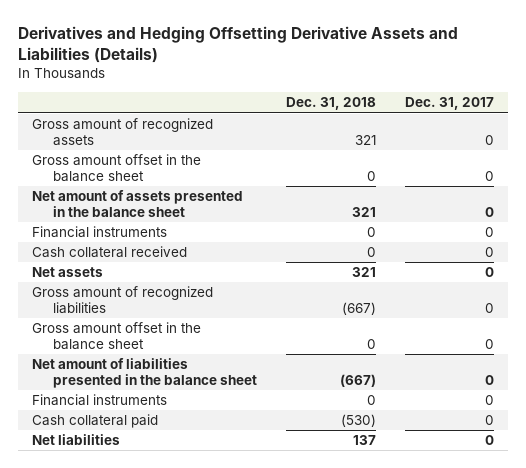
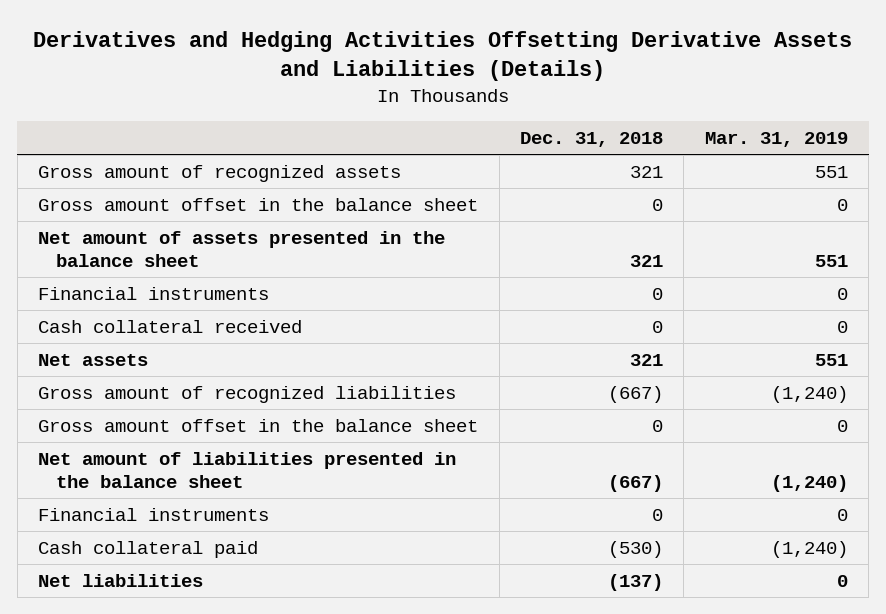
- Derivatives and Hedging Offsetting Derivative Assets and Liabilities (Details)
+ Derivatives and Hedging Activities Offsetting Derivative Assets and Liabilities (Details)
- | Dec. 31, 2018 | Dec. 31, 2017
+ | Dec. 31, 2018 | Mar. 31, 2019
- Net liabilities | 137 | 0
+ Net liabilities | (137) | 0

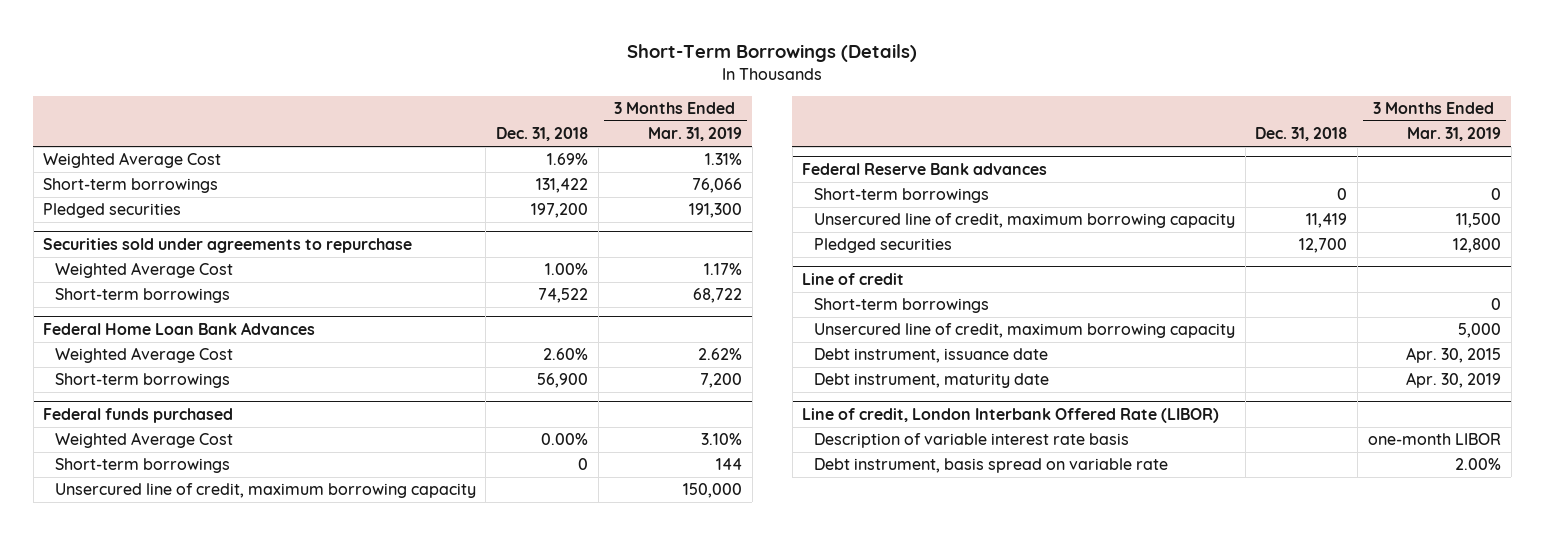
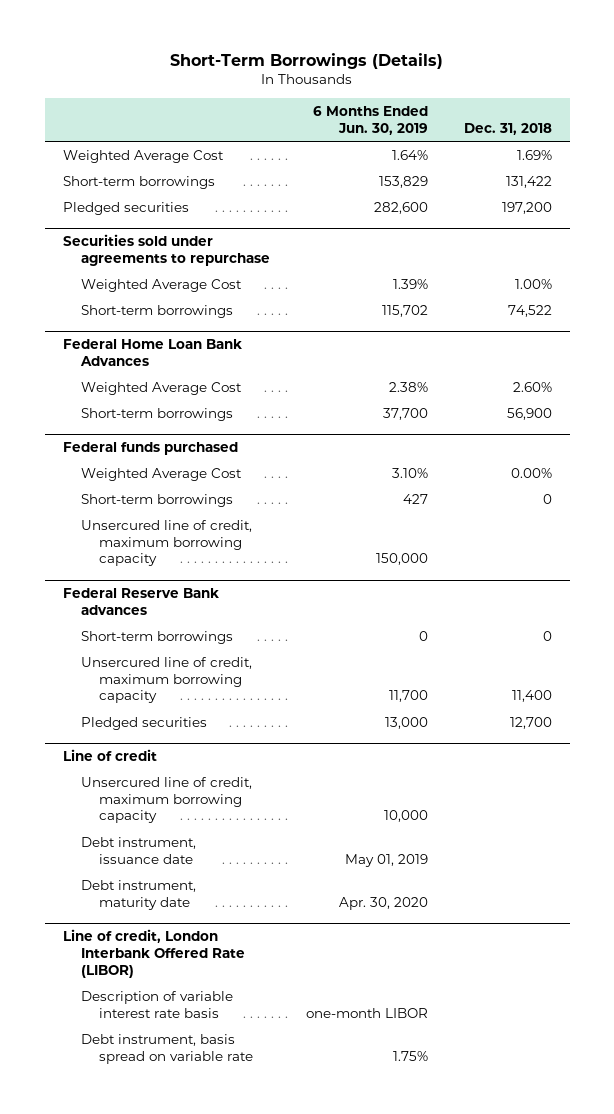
- | Dec. 31, 2018 | 3 Months Ended Mar. 31, 2019
+ | 6 Months Ended Jun. 30, 2019 | Dec. 31, 2018
@ Federal Reserve Bank advances
- Unsercured line of credit, maximum borrowing capacity | 11,419 | 11,500
+ Unsercured line of credit, maximum borrowing capacity | 11,700 | 11,400
@ Line of credit
- Short-term borrowings | | 0

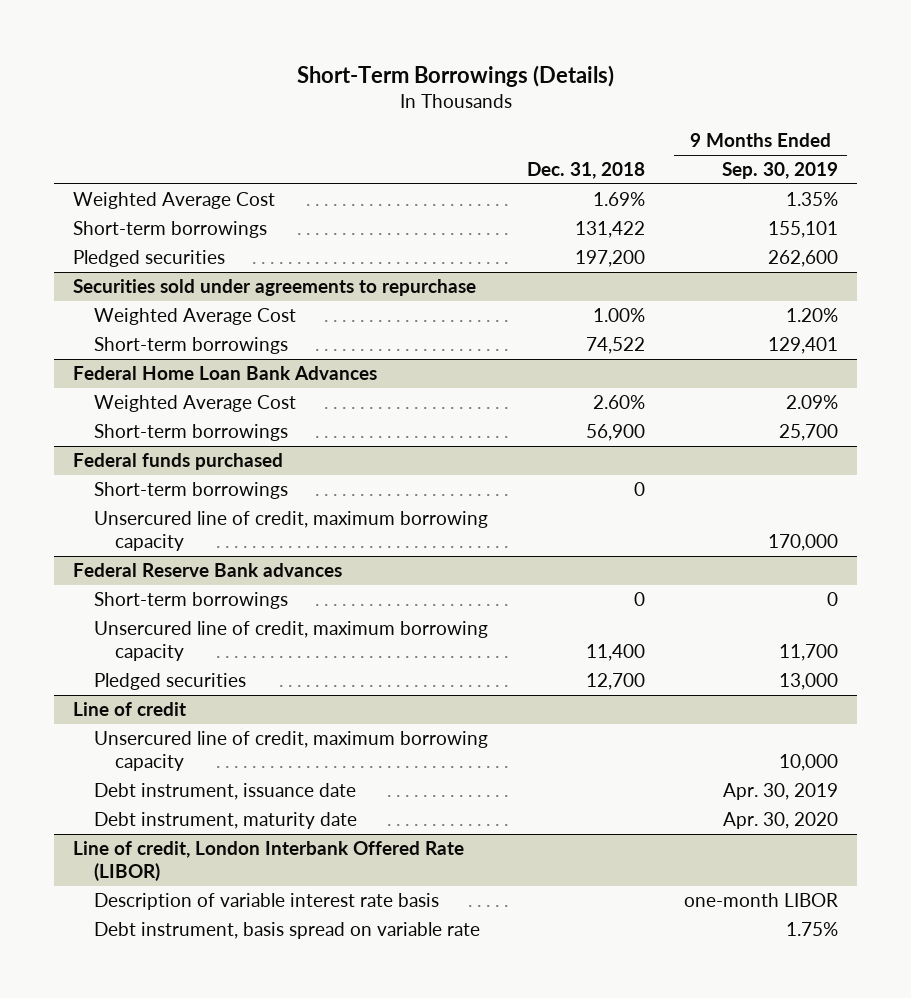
- | 6 Months Ended Jun. 30, 2019 | Dec. 31, 2018
+ | Dec. 31, 2018 | 9 Months Ended Sep. 30, 2019
@ Federal funds purchased
- Weighted Average Cost | 3.10% | 0.00%

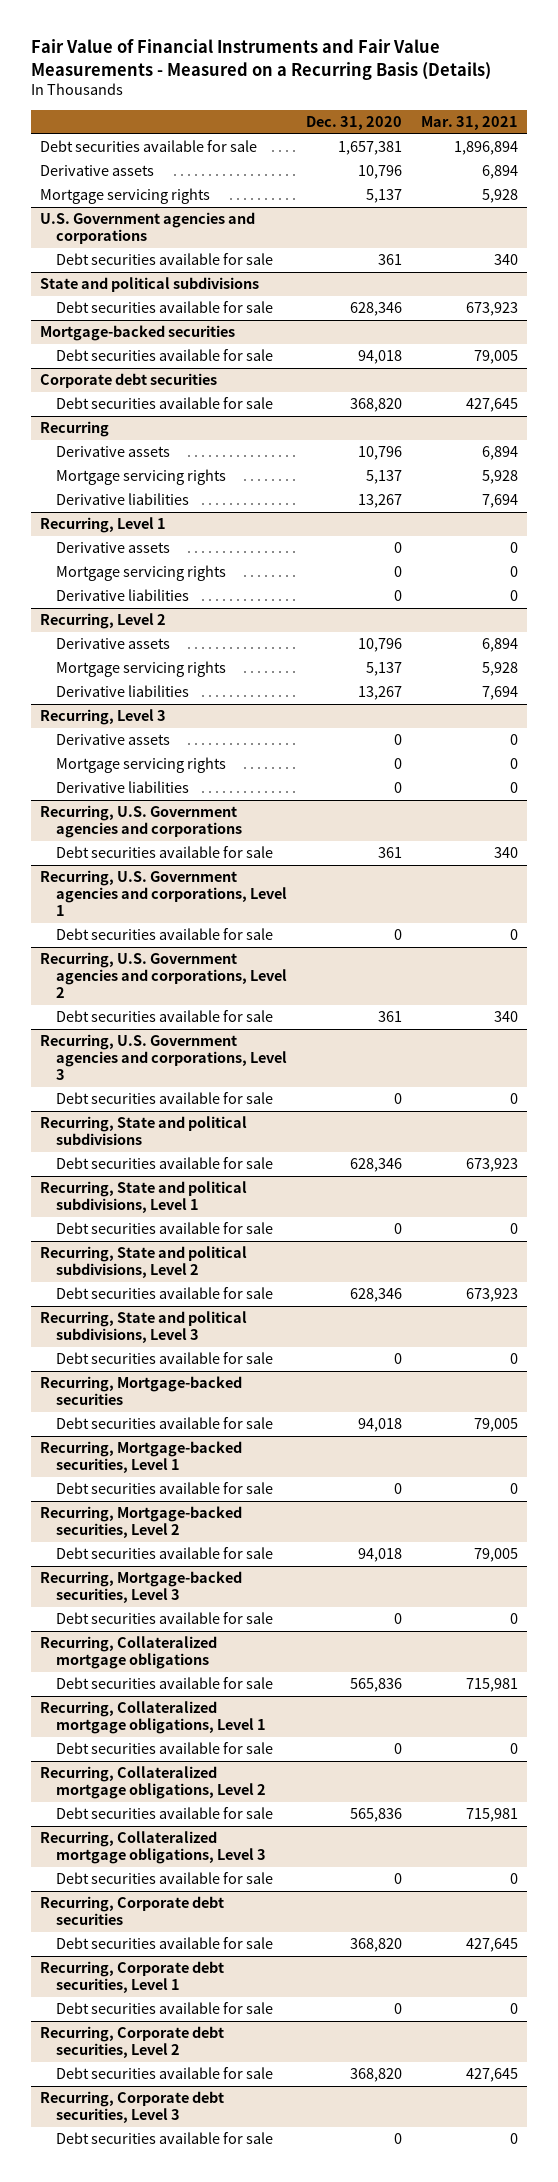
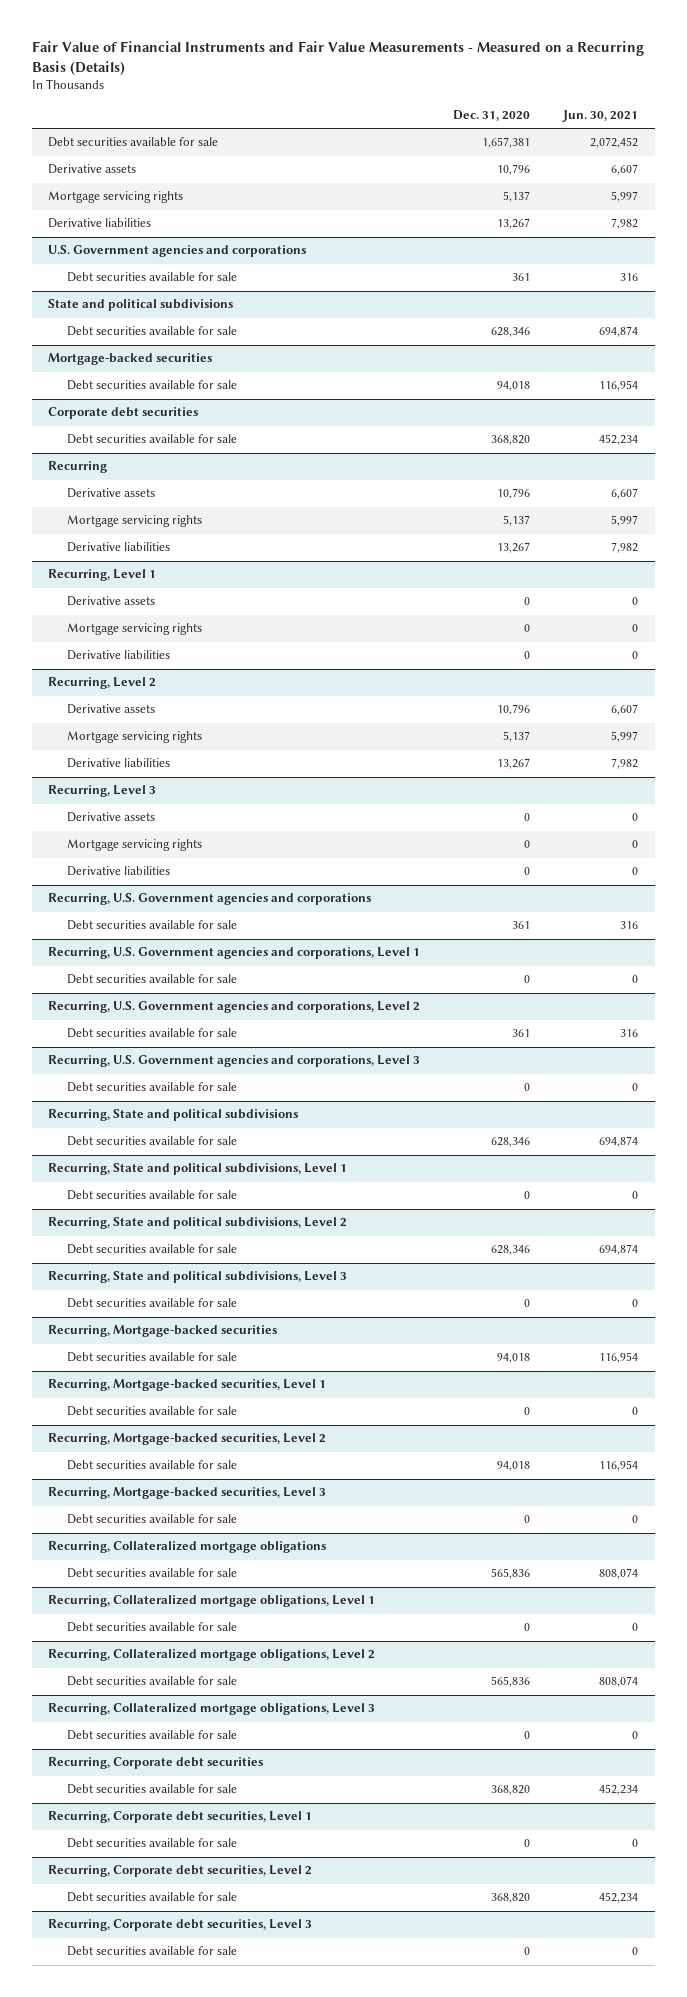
- | Dec. 31, 2020 | Mar. 31, 2021
+ | Dec. 31, 2020 | Jun. 30, 2021
+ Derivative liabilities | 13,267 | 7,982

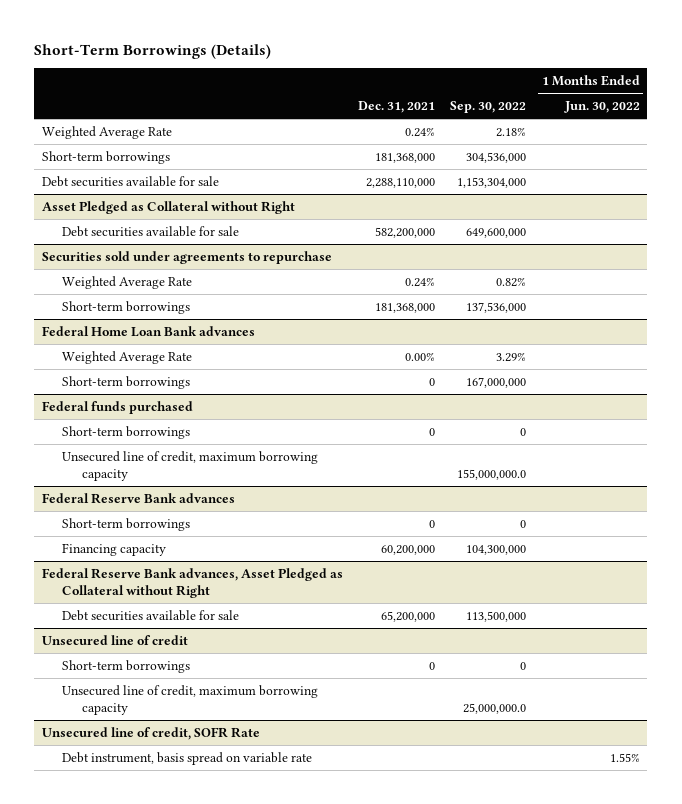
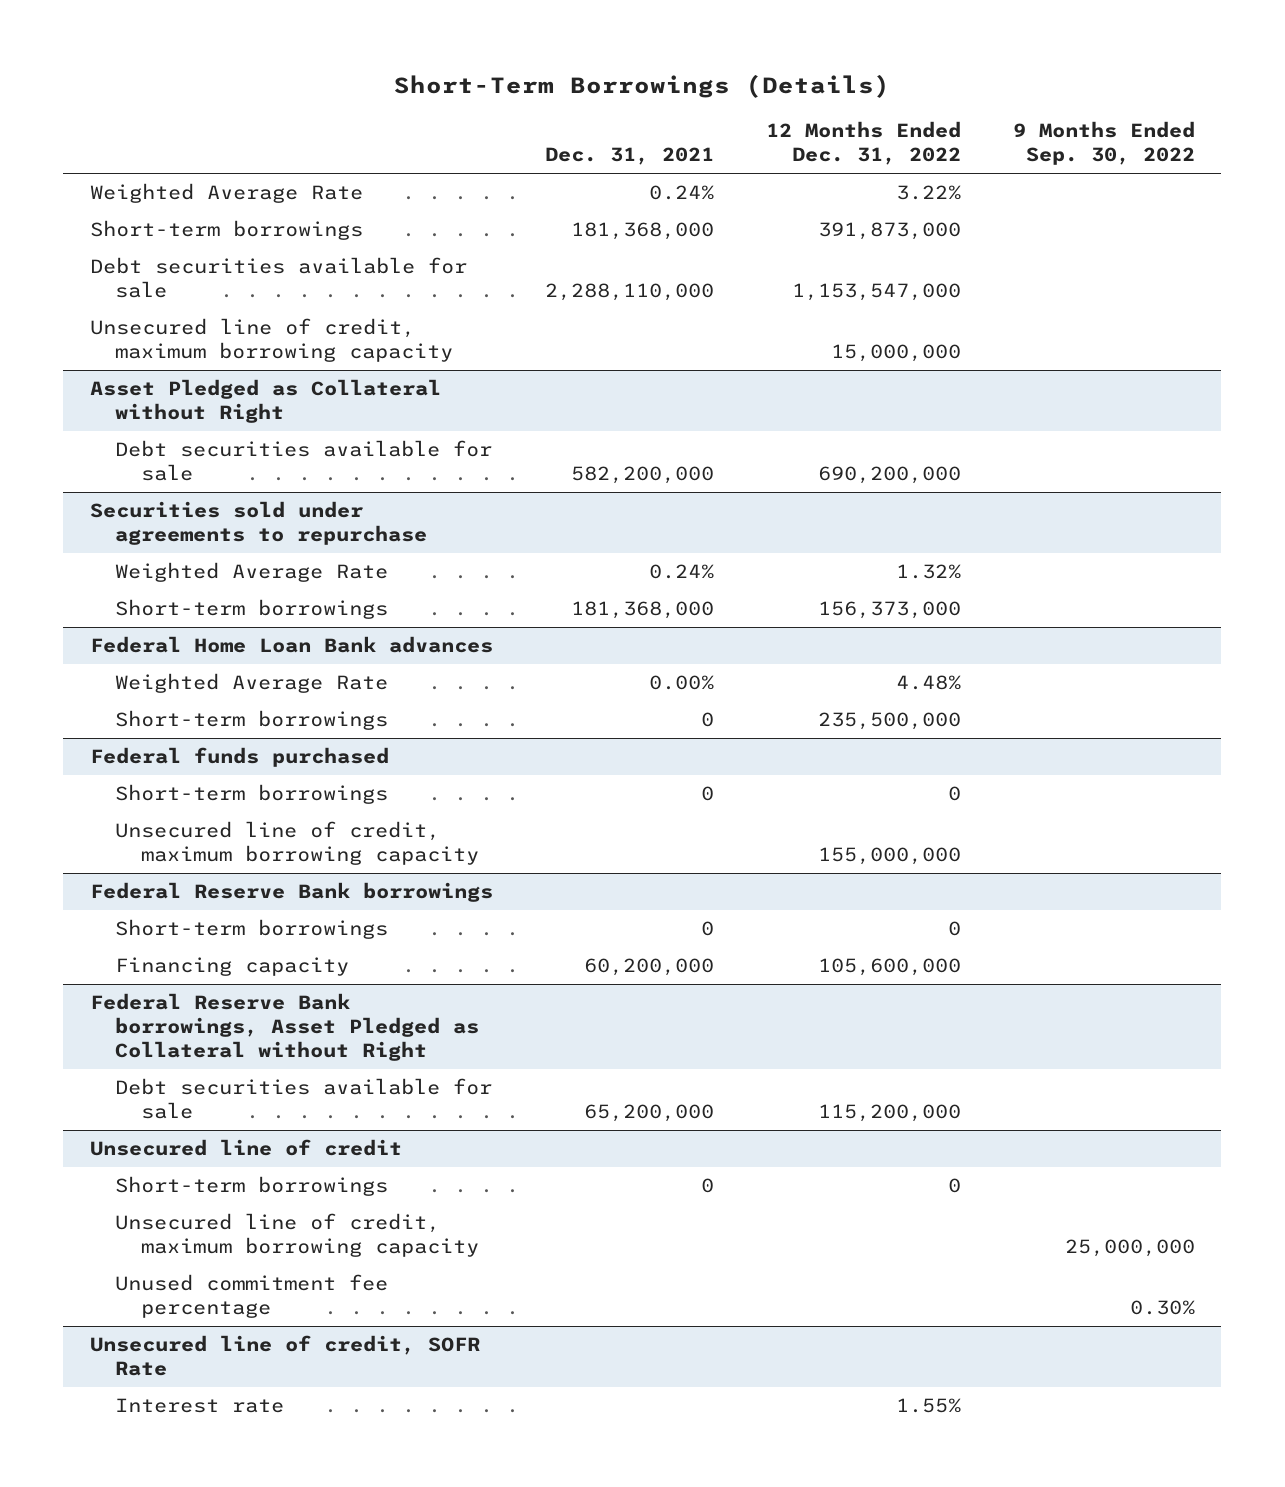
- | Dec. 31, 2021 | Sep. 30, 2022 | 1 Months Ended Jun. 30, 2022
+ | Dec. 31, 2021 | 12 Months Ended Dec. 31, 2022 | 9 Months Ended Sep. 30, 2022
+ Unsecured line of credit, maximum borrowing capacity | | 15,000,000 |
- Federal Reserve Bank advances
+ Federal Reserve Bank borrowings
- Federal Reserve Bank advances, Asset Pledged as Collateral without Right
+ Federal Reserve Bank borrowings, Asset Pledged as Collateral without Right
@ Unsecured line of credit
+ Unused commitment fee percentage | | | 0.30%
@ Unsecured line of credit, SOFR Rate
- Debt instrument, basis spread on variable rate | | | 1.55%
+ Interest rate | | 1.55% |

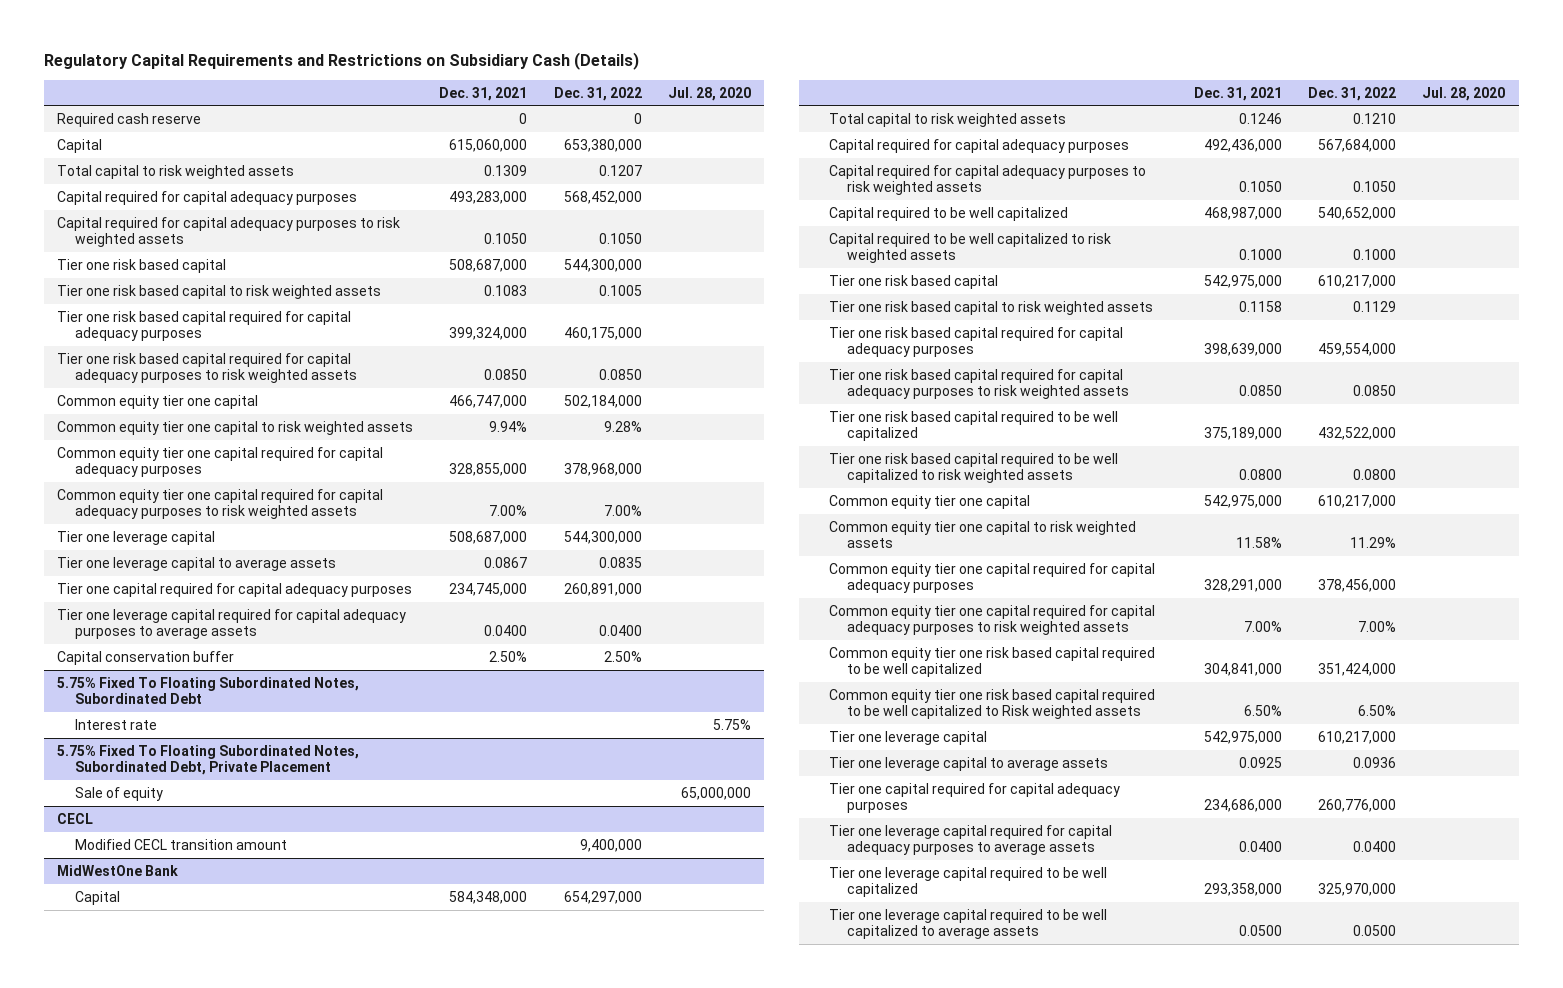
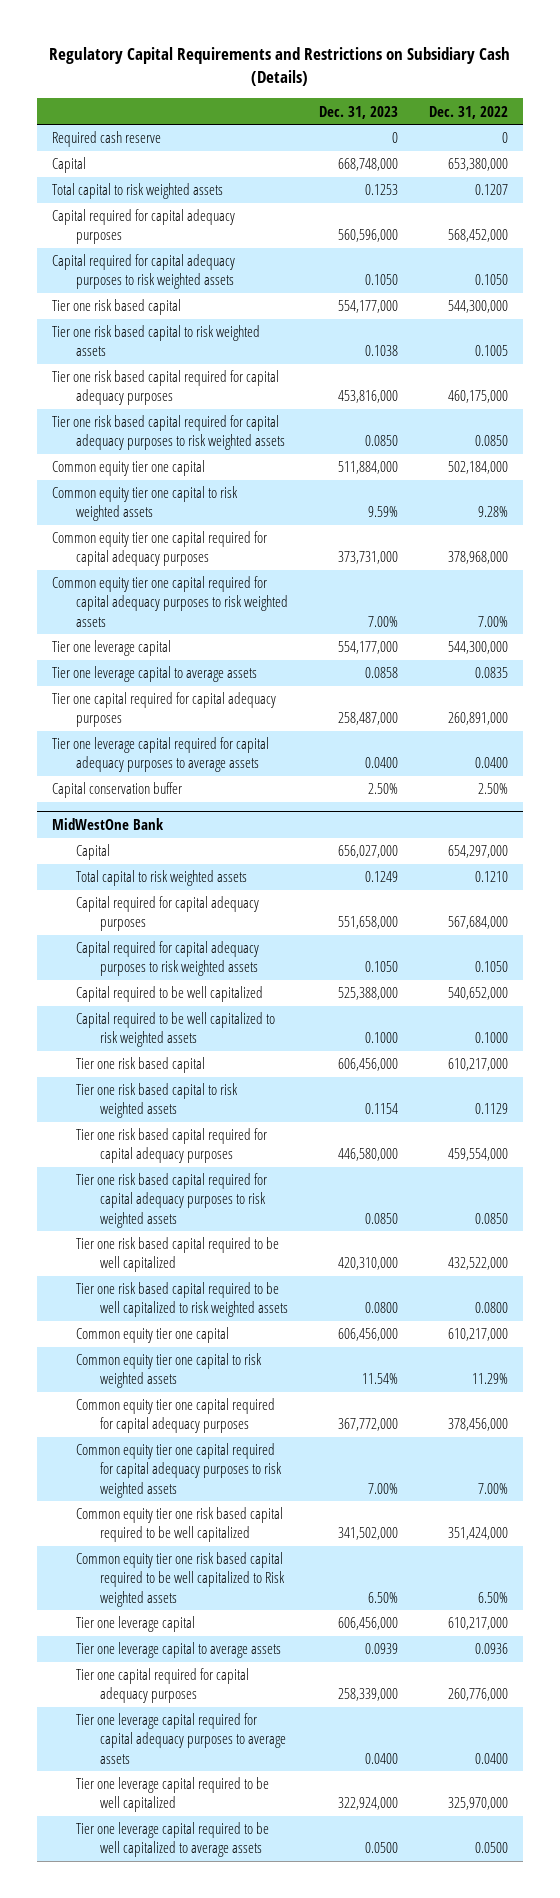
- | Dec. 31, 2021 | Dec. 31, 2022 | Jul. 28, 2020
+ | Dec. 31, 2023 | Dec. 31, 2022
- 5.75% Fixed To Floating Subordinated Notes, Subordinated Debt
- Interest rate | | | 5.75%
- 5.75% Fixed To Floating Subordinated Notes, Subordinated Debt, Private Placement
- Sale of equity | | | 65,000,000
- CECL
- Modified CECL transition amount | | 9,400,000 |

